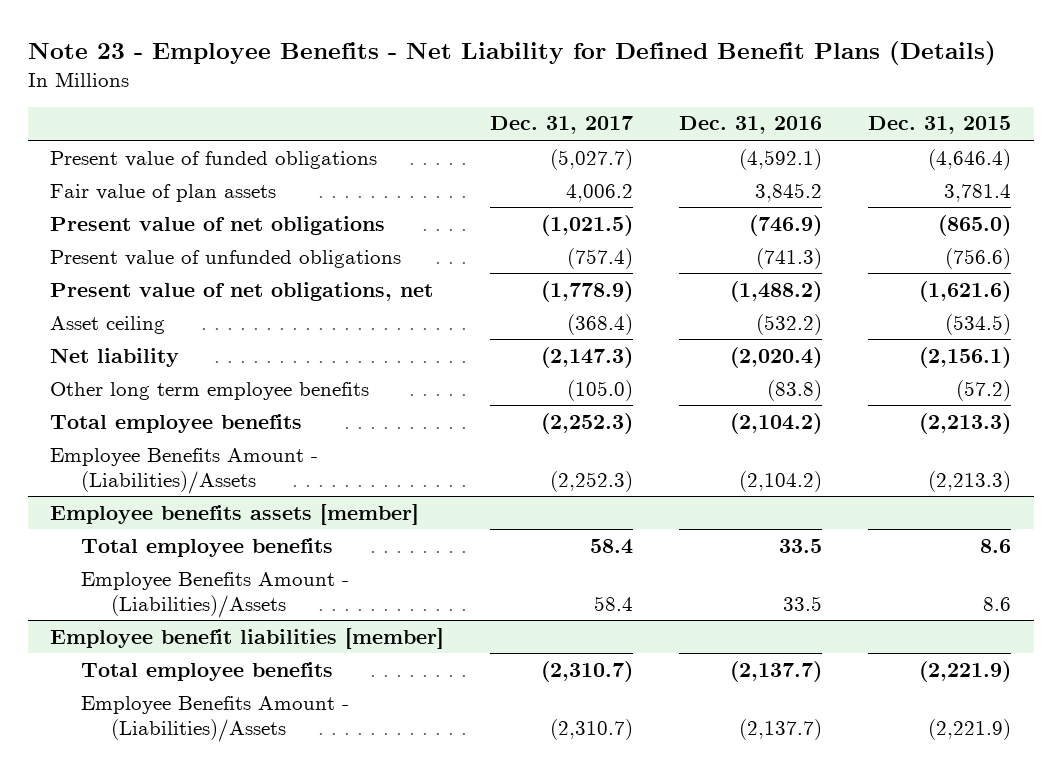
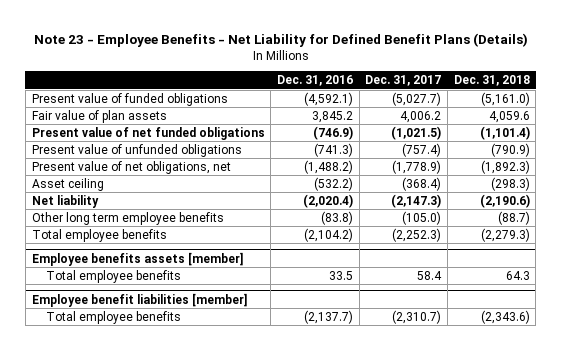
- | Dec. 31, 2017 | Dec. 31, 2016 | Dec. 31, 2015
+ | Dec. 31, 2016 | Dec. 31, 2017 | Dec. 31, 2018
- Present value of net obligations | (1,021.5) | (746.9) | (865.0)
+ Present value of net funded obligations | (746.9) | (1,021.5) | (1,101.4)
- Employee Benefits Amount - (Liabilities)/Assets | (2,252.3) | (2,104.2) | (2,213.3)
@ Employee benefits assets [member]
- Employee Benefits Amount - (Liabilities)/Assets | 58.4 | 33.5 | 8.6
@ Employee benefit liabilities [member]
- Employee Benefits Amount - (Liabilities)/Assets | (2,310.7) | (2,137.7) | (2,221.9)

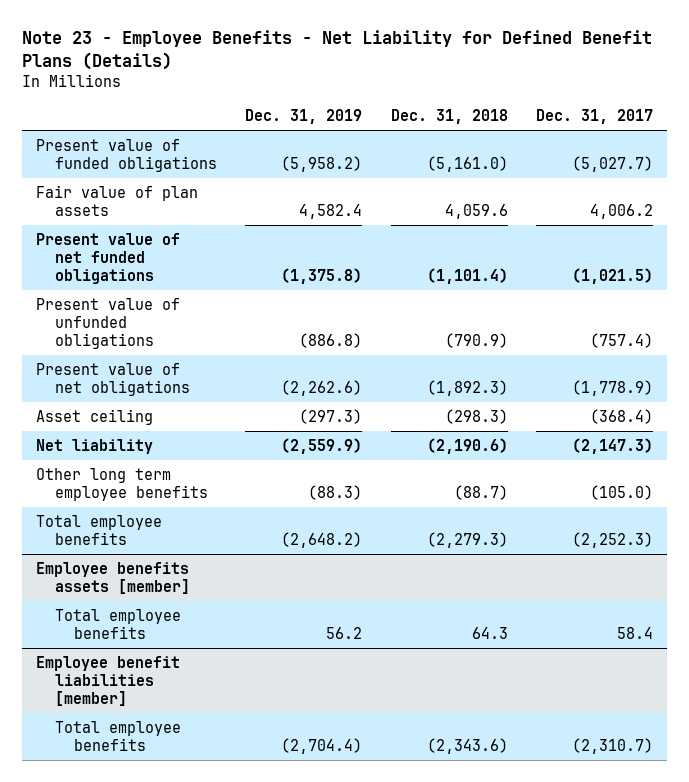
- | Dec. 31, 2016 | Dec. 31, 2017 | Dec. 31, 2018
+ | Dec. 31, 2019 | Dec. 31, 2018 | Dec. 31, 2017
- Present value of net obligations, net | (1,488.2) | (1,778.9) | (1,892.3)
+ Present value of net obligations | (2,262.6) | (1,892.3) | (1,778.9)

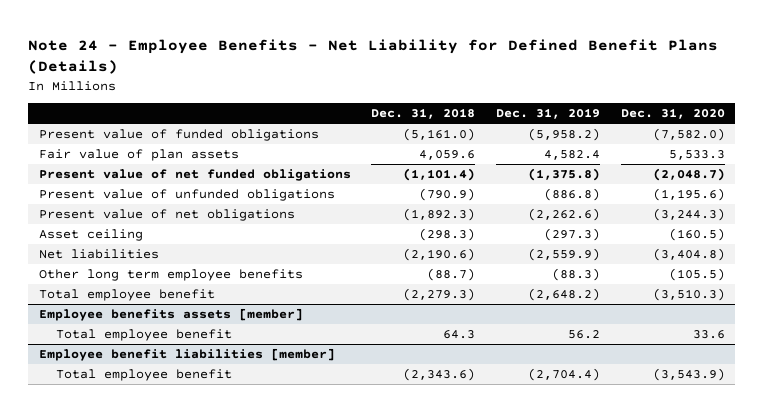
- Note 23 - Employee Benefits - Net Liability for Defined Benefit Plans (Details)
+ Note 24 - Employee Benefits - Net Liability for Defined Benefit Plans (Details)
- | Dec. 31, 2019 | Dec. 31, 2018 | Dec. 31, 2017
+ | Dec. 31, 2018 | Dec. 31, 2019 | Dec. 31, 2020
- Net liability | (2,559.9) | (2,190.6) | (2,147.3)
+ Net liabilities | (2,190.6) | (2,559.9) | (3,404.8)
- Total employee benefits | (2,648.2) | (2,279.3) | (2,252.3)
+ Total employee benefit | (2,279.3) | (2,648.2) | (3,510.3)
@ Employee benefits assets [member]
- Total employee benefits | 56.2 | 64.3 | 58.4
+ Total employee benefit | 64.3 | 56.2 | 33.6
@ Employee benefit liabilities [member]
- Total employee benefits | (2,704.4) | (2,343.6) | (2,310.7)
+ Total employee benefit | (2,343.6) | (2,704.4) | (3,543.9)

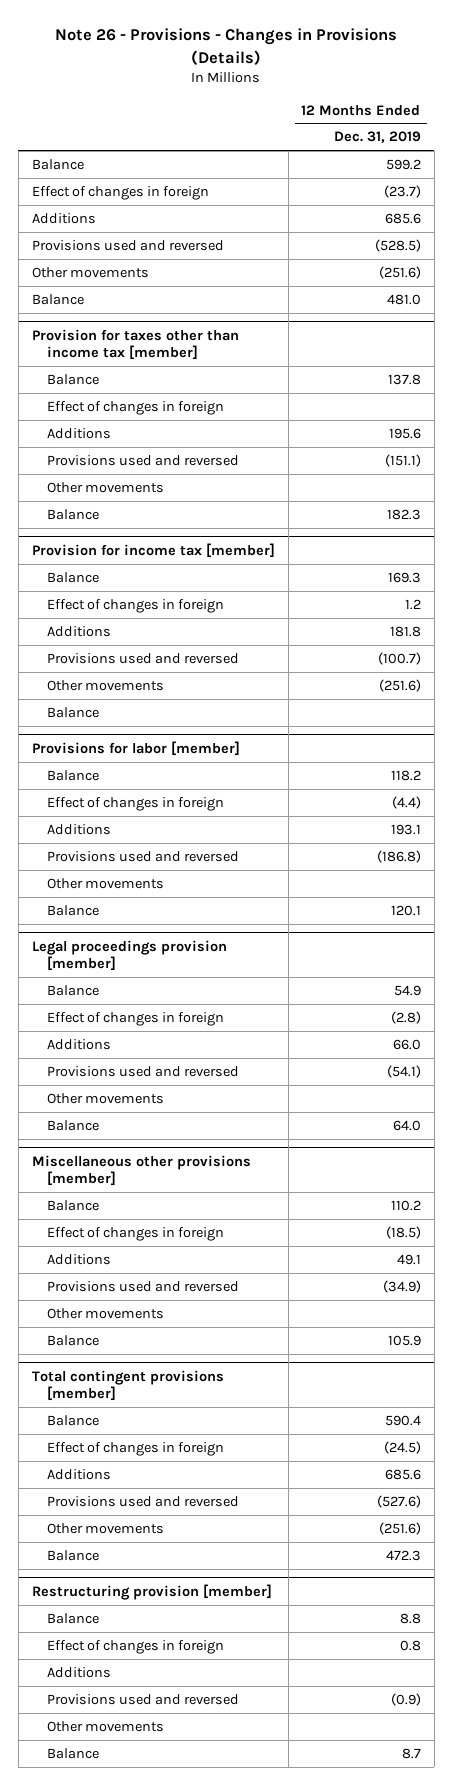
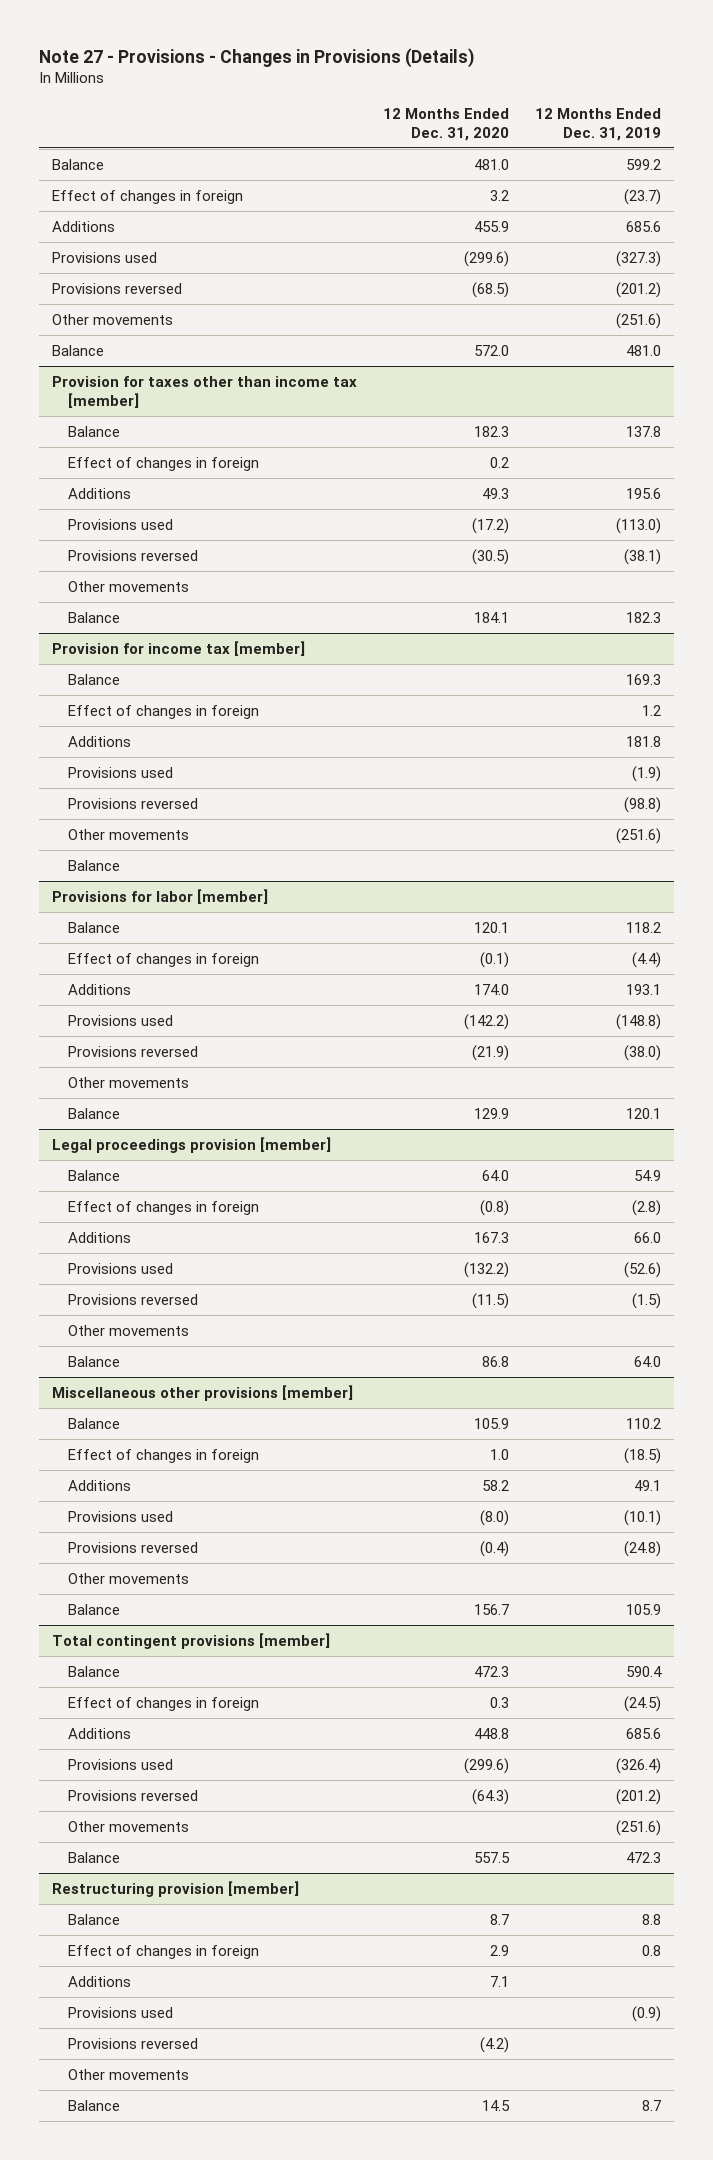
- Note 26 - Provisions - Changes in Provisions (Details)
+ Note 27 - Provisions - Changes in Provisions (Details)
- | 12 Months Ended Dec. 31, 2019
+ | 12 Months Ended Dec. 31, 2020 | 12 Months Ended Dec. 31, 2019
- Provisions used and reversed | (528.5)
+ Provisions used | (299.6) | (327.3)
+ Provisions reversed | (68.5) | (201.2)
@ Provision for taxes other than income tax [member]
- Provisions used and reversed | (151.1)
+ Provisions used | (17.2) | (113.0)
+ Provisions reversed | (30.5) | (38.1)
@ Provision for income tax [member]
- Provisions used and reversed | (100.7)
+ Provisions used | | (1.9)
+ Provisions reversed | | (98.8)
@ Provisions for labor [member]
- Provisions used and reversed | (186.8)
+ Provisions used | (142.2) | (148.8)
+ Provisions reversed | (21.9) | (38.0)
@ Legal proceedings provision [member]
- Provisions used and reversed | (54.1)
+ Provisions used | (132.2) | (52.6)
+ Provisions reversed | (11.5) | (1.5)
@ Miscellaneous other provisions [member]
- Provisions used and reversed | (34.9)
+ Provisions used | (8.0) | (10.1)
+ Provisions reversed | (0.4) | (24.8)
@ Total contingent provisions [member]
- Provisions used and reversed | (527.6)
+ Provisions used | (299.6) | (326.4)
+ Provisions reversed | (64.3) | (201.2)
@ Restructuring provision [member]
- Provisions used and reversed | (0.9)
+ Provisions used | | (0.9)
+ Provisions reversed | (4.2) |

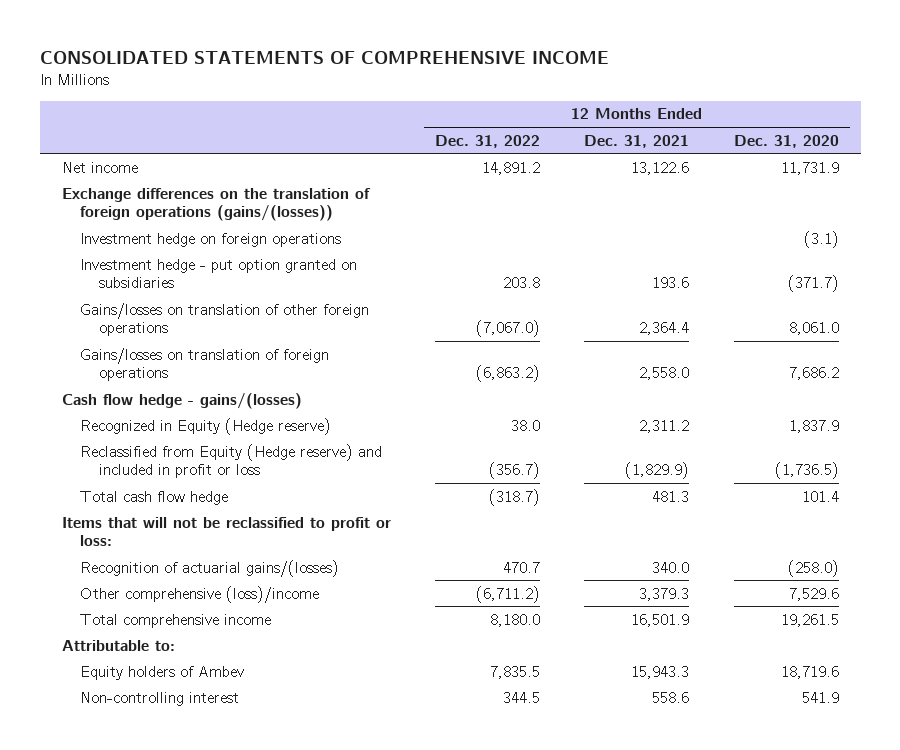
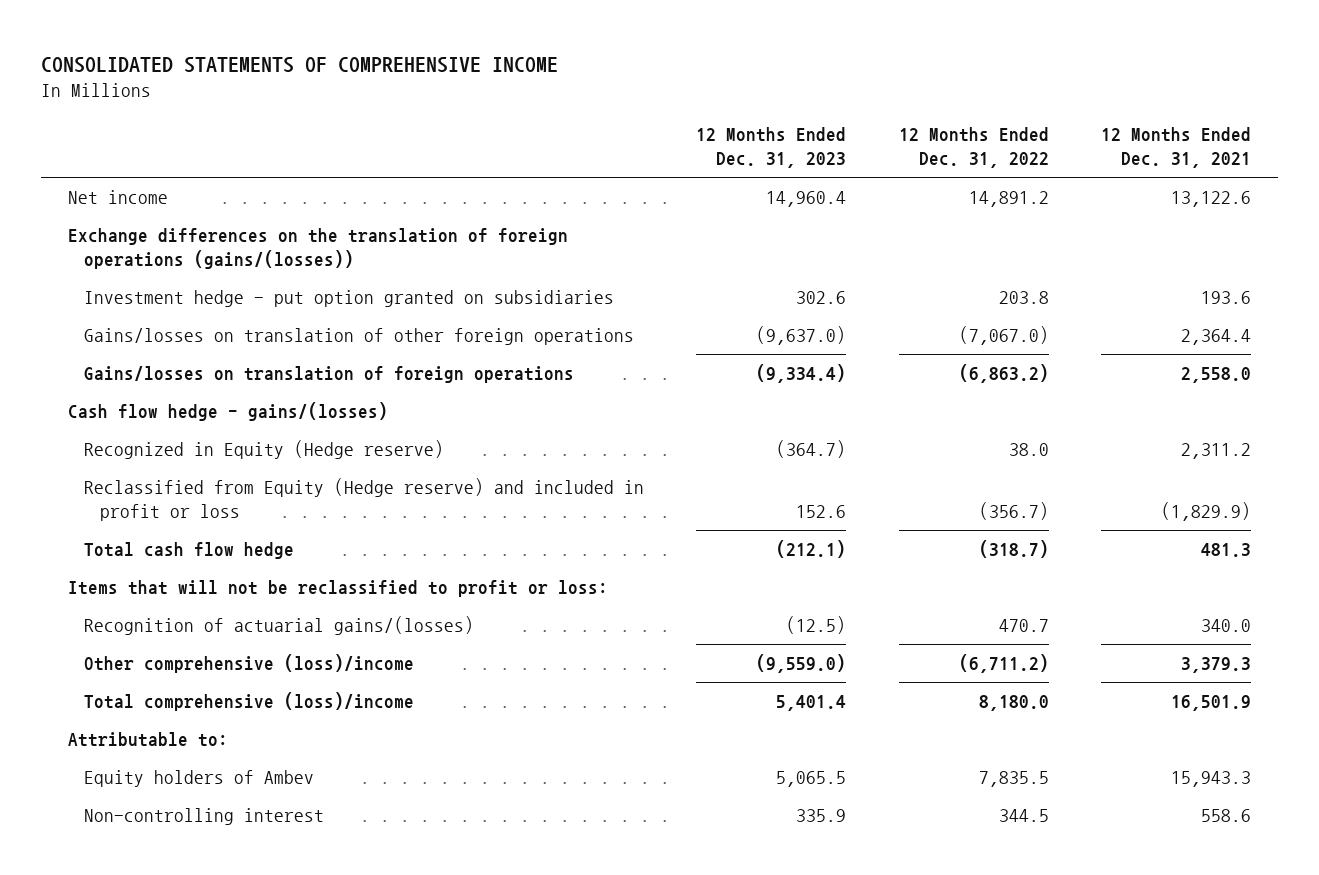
- | 12 Months Ended Dec. 31, 2022 | 12 Months Ended Dec. 31, 2021 | 12 Months Ended Dec. 31, 2020
+ | 12 Months Ended Dec. 31, 2023 | 12 Months Ended Dec. 31, 2022 | 12 Months Ended Dec. 31, 2021
- Investment hedge on foreign operations | | | (3.1)
- Total comprehensive income | 8,180.0 | 16,501.9 | 19,261.5
+ Total comprehensive (loss)/income | 5,401.4 | 8,180.0 | 16,501.9

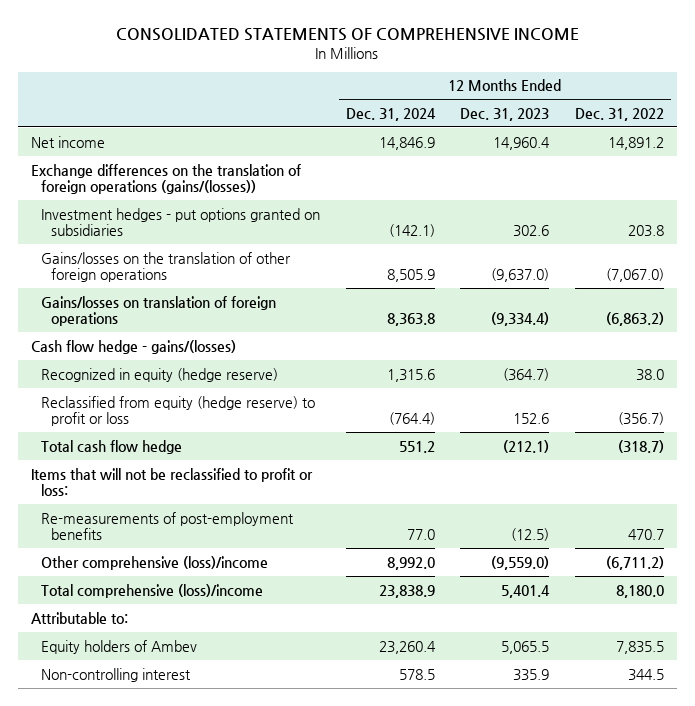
- | 12 Months Ended Dec. 31, 2023 | 12 Months Ended Dec. 31, 2022 | 12 Months Ended Dec. 31, 2021
+ | 12 Months Ended Dec. 31, 2024 | 12 Months Ended Dec. 31, 2023 | 12 Months Ended Dec. 31, 2022
- Investment hedge - put option granted on subsidiaries | 302.6 | 203.8 | 193.6
- Gains/losses on translation of other foreign operations | (9,637.0) | (7,067.0) | 2,364.4
+ Investment hedges - put options granted on subsidiaries | (142.1) | 302.6 | 203.8
+ Gains/losses on the translation of other foreign operations | 8,505.9 | (9,637.0) | (7,067.0)
- Recognized in Equity (Hedge reserve) | (364.7) | 38.0 | 2,311.2
- Reclassified from Equity (Hedge reserve) and included in profit or loss | 152.6 | (356.7) | (1,829.9)
+ Recognized in equity (hedge reserve) | 1,315.6 | (364.7) | 38.0
+ Reclassified from equity (hedge reserve) to profit or loss | (764.4) | 152.6 | (356.7)
- Recognition of actuarial gains/(losses) | (12.5) | 470.7 | 340.0
+ Re-measurements of post-employment benefits | 77.0 | (12.5) | 470.7

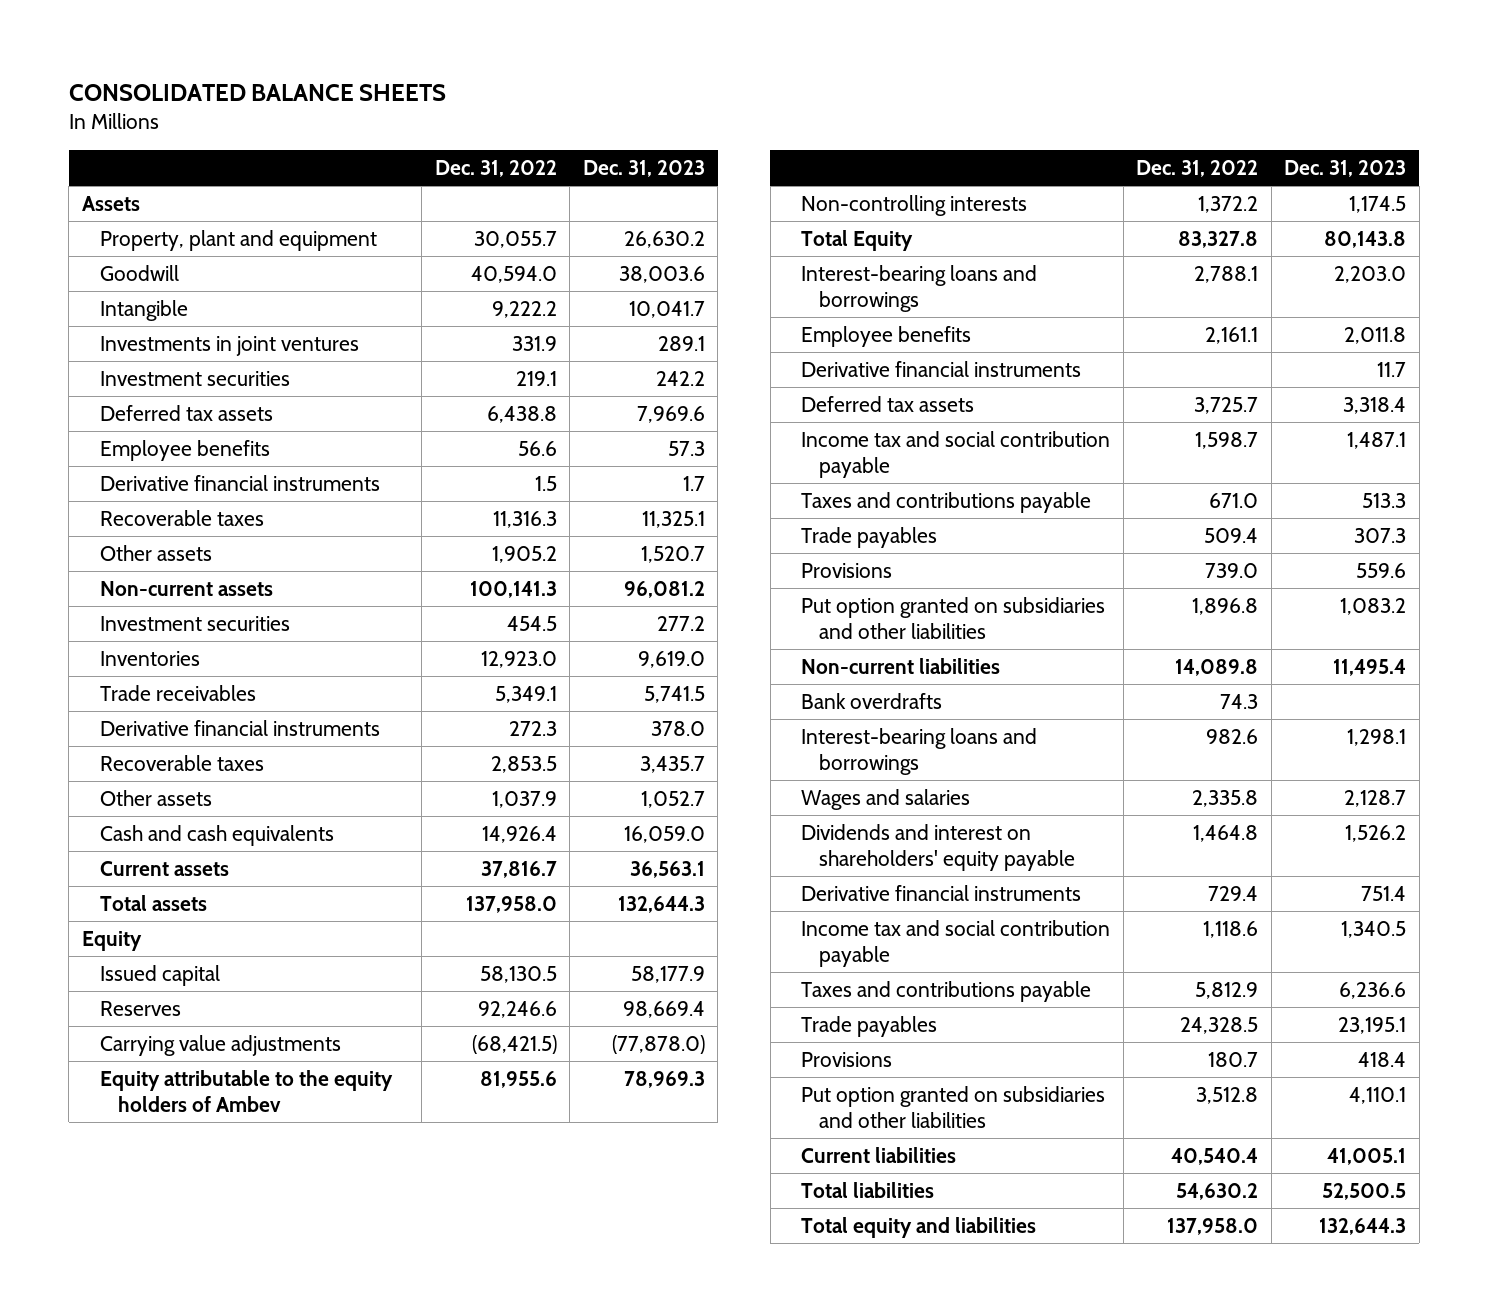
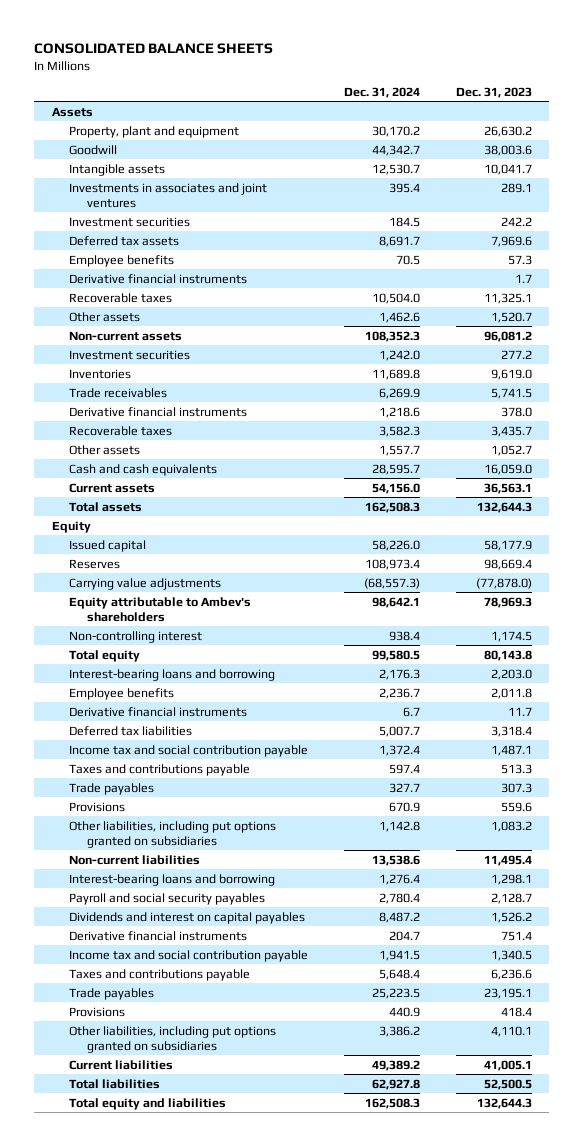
- | Dec. 31, 2022 | Dec. 31, 2023
+ | Dec. 31, 2024 | Dec. 31, 2023
- Intangible | 9,222.2 | 10,041.7
- Investments in joint ventures | 331.9 | 289.1
+ Intangible assets | 12,530.7 | 10,041.7
+ Investments in associates and joint ventures | 395.4 | 289.1
- Equity attributable to the equity holders of Ambev | 81,955.6 | 78,969.3
- Non-controlling interests | 1,372.2 | 1,174.5
- Total Equity | 83,327.8 | 80,143.8
- Interest-bearing loans and borrowings | 2,788.1 | 2,203.0
+ Equity attributable to Ambev's shareholders | 98,642.1 | 78,969.3
+ Non-controlling interest | 938.4 | 1,174.5
+ Total equity | 99,580.5 | 80,143.8
+ Interest-bearing loans and borrowing | 2,176.3 | 2,203.0
- Deferred tax assets | 3,725.7 | 3,318.4
+ Deferred tax liabilities | 5,007.7 | 3,318.4
- Put option granted on subsidiaries and other liabilities | 1,896.8 | 1,083.2
+ Other liabilities, including put options granted on subsidiaries | 1,142.8 | 1,083.2
- Bank overdrafts | 74.3 |
- Interest-bearing loans and borrowings | 982.6 | 1,298.1
- Wages and salaries | 2,335.8 | 2,128.7
- Dividends and interest on shareholders' equity payable | 1,464.8 | 1,526.2
+ Interest-bearing loans and borrowing | 1,276.4 | 1,298.1
+ Payroll and social security payables | 2,780.4 | 2,128.7
+ Dividends and interest on capital payables | 8,487.2 | 1,526.2
- Put option granted on subsidiaries and other liabilities | 3,512.8 | 4,110.1
+ Other liabilities, including put options granted on subsidiaries | 3,386.2 | 4,110.1

